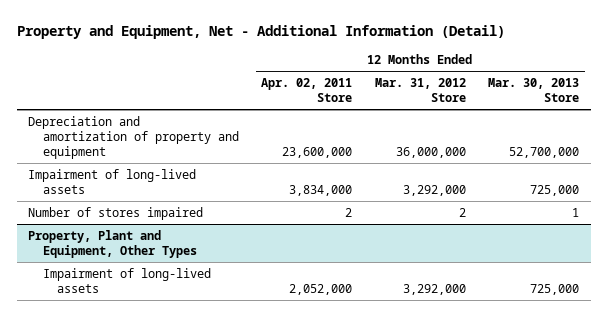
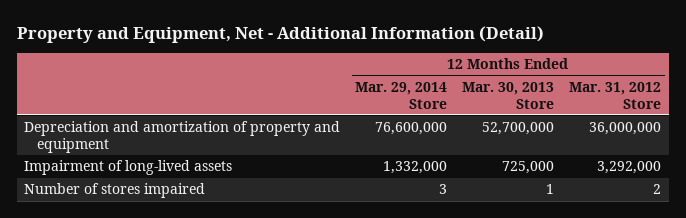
- | 12 Months Ended Apr. 02, 2011 Store | 12 Months Ended Mar. 31, 2012 Store | 12 Months Ended Mar. 30, 2013 Store
+ | 12 Months Ended Mar. 29, 2014 Store | 12 Months Ended Mar. 30, 2013 Store | 12 Months Ended Mar. 31, 2012 Store
- Property, Plant and Equipment, Other Types
- Impairment of long-lived assets | 2,052,000 | 3,292,000 | 725,000

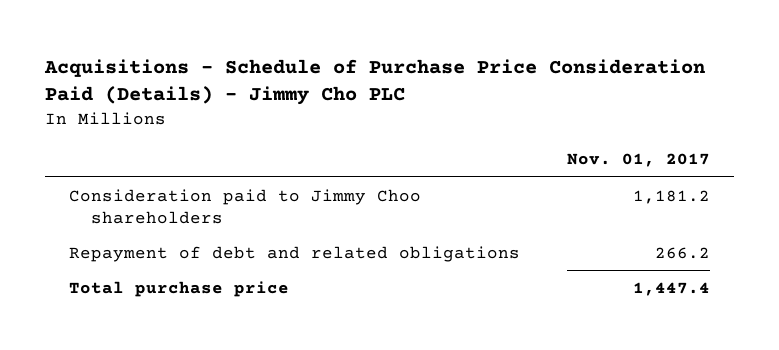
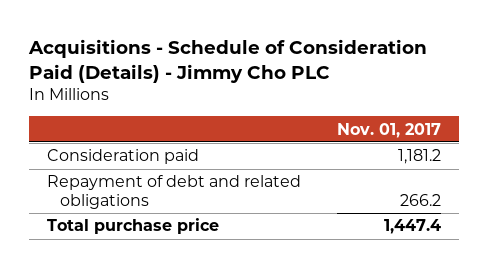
- Acquisitions - Schedule of Purchase Price Consideration Paid (Details) - Jimmy Cho PLC
+ Acquisitions - Schedule of Consideration Paid (Details) - Jimmy Cho PLC
- Consideration paid to Jimmy Choo shareholders | 1,181.2
+ Consideration paid | 1,181.2

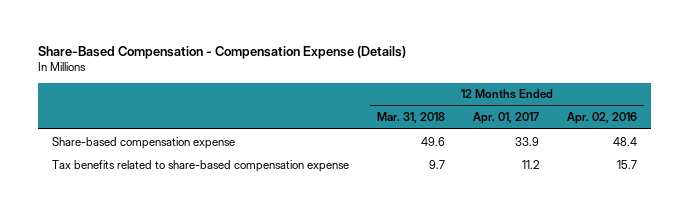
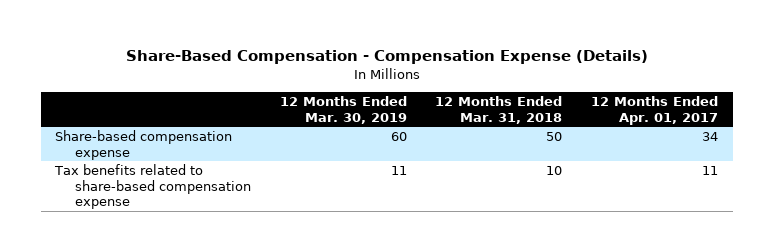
- | 12 Months Ended Mar. 31, 2018 | 12 Months Ended Apr. 01, 2017 | 12 Months Ended Apr. 02, 2016
+ | 12 Months Ended Mar. 30, 2019 | 12 Months Ended Mar. 31, 2018 | 12 Months Ended Apr. 01, 2017
- Share-based compensation expense | 49.6 | 33.9 | 48.4
- Tax benefits related to share-based compensation expense | 9.7 | 11.2 | 15.7
+ Share-based compensation expense | 60 | 50 | 34
+ Tax benefits related to share-based compensation expense | 11 | 10 | 11

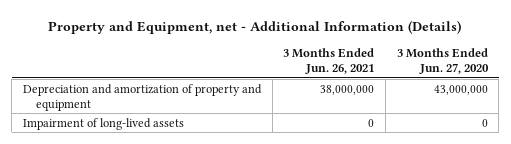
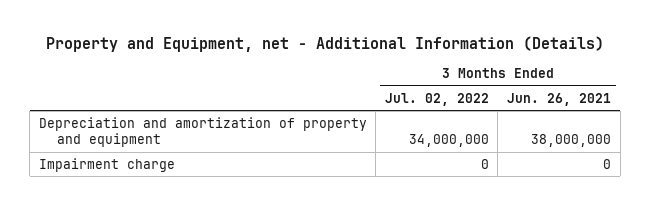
- | 3 Months Ended Jun. 26, 2021 | 3 Months Ended Jun. 27, 2020
+ | 3 Months Ended Jul. 02, 2022 | 3 Months Ended Jun. 26, 2021
- Impairment of long-lived assets | 0 | 0
+ Impairment charge | 0 | 0

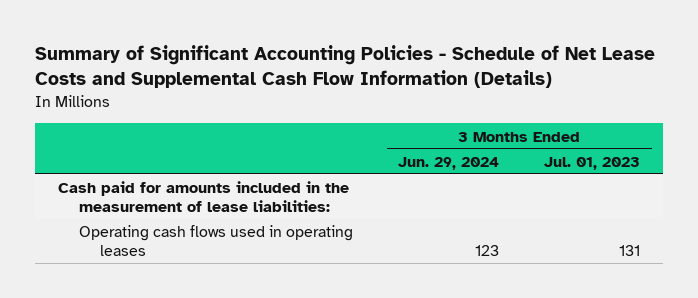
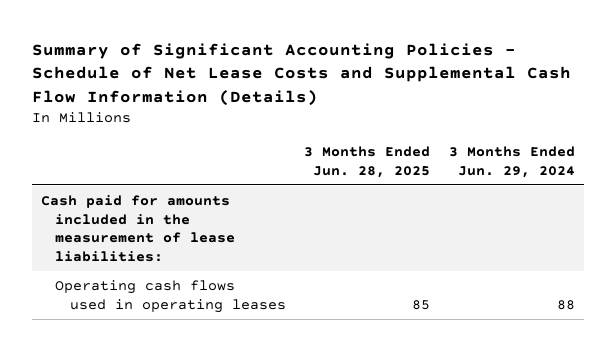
- | 3 Months Ended Jun. 29, 2024 | 3 Months Ended Jul. 01, 2023
+ | 3 Months Ended Jun. 28, 2025 | 3 Months Ended Jun. 29, 2024
- Operating cash flows used in operating leases | 123 | 131
+ Operating cash flows used in operating leases | 85 | 88

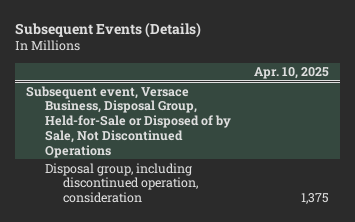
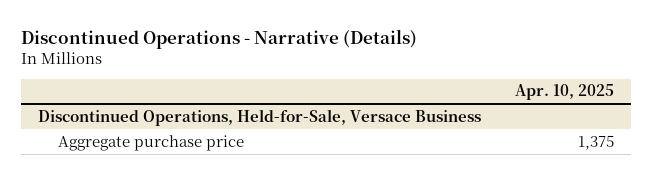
- Subsequent Events (Details)
+ Discontinued Operations - Narrative (Details)
- Subsequent event, Versace Business, Disposal Group, Held-for-Sale or Disposed of by Sale, Not Discontinued Operations
- Disposal group, including discontinued operation, consideration | 1,375
+ Discontinued Operations, Held-for-Sale, Versace Business
+ Aggregate purchase price | 1,375

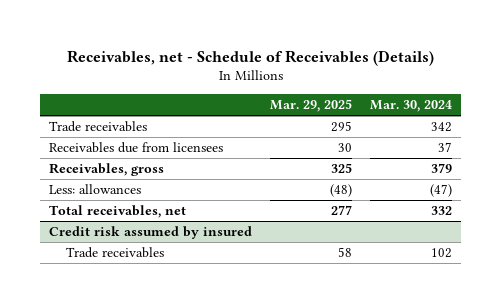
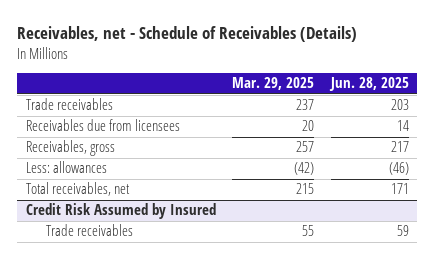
- | Mar. 29, 2025 | Mar. 30, 2024
+ | Mar. 29, 2025 | Jun. 28, 2025
- Trade receivables | 295 | 342
- Receivables due from licensees | 30 | 37
- Receivables, gross | 325 | 379
- Less: allowances | (48) | (47)
- Total receivables, net | 277 | 332
- Credit risk assumed by insured
- Trade receivables | 58 | 102
+ Trade receivables | 237 | 203
+ Receivables due from licensees | 20 | 14
+ Receivables, gross | 257 | 217
+ Less: allowances | (42) | (46)
+ Total receivables, net | 215 | 171
+ Credit Risk Assumed by Insured
+ Trade receivables | 55 | 59

